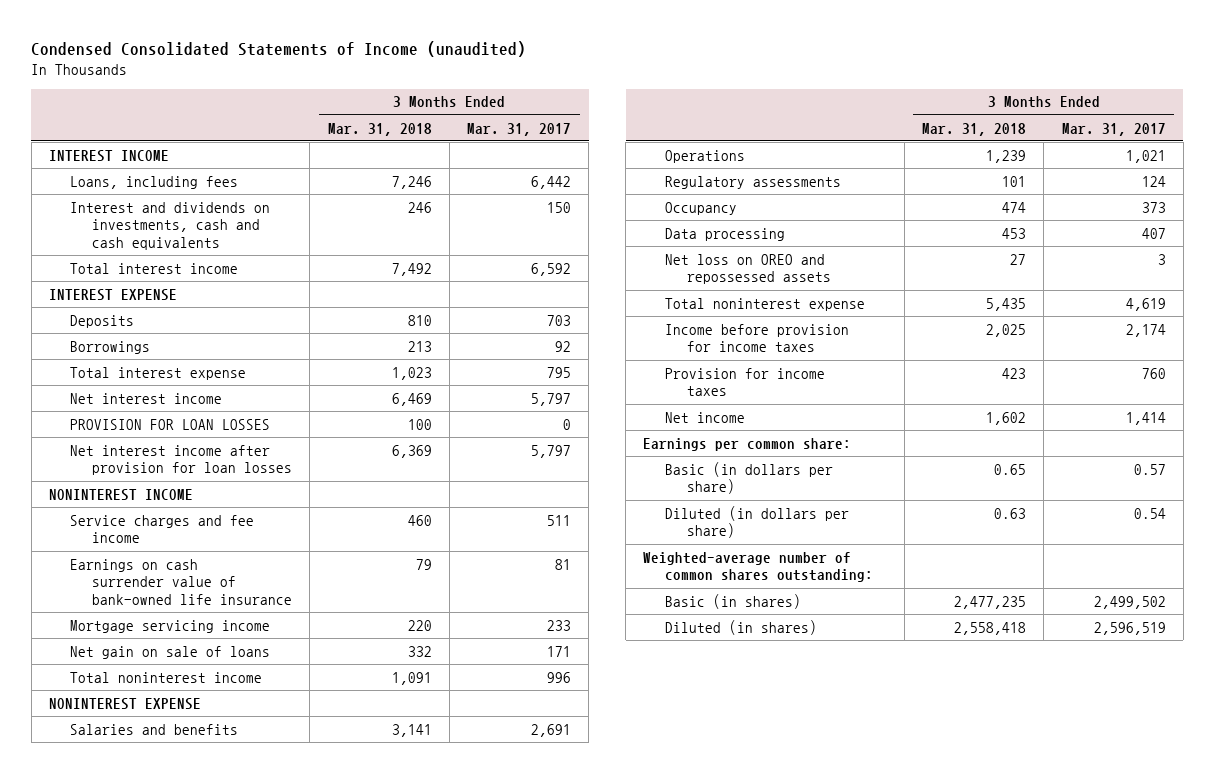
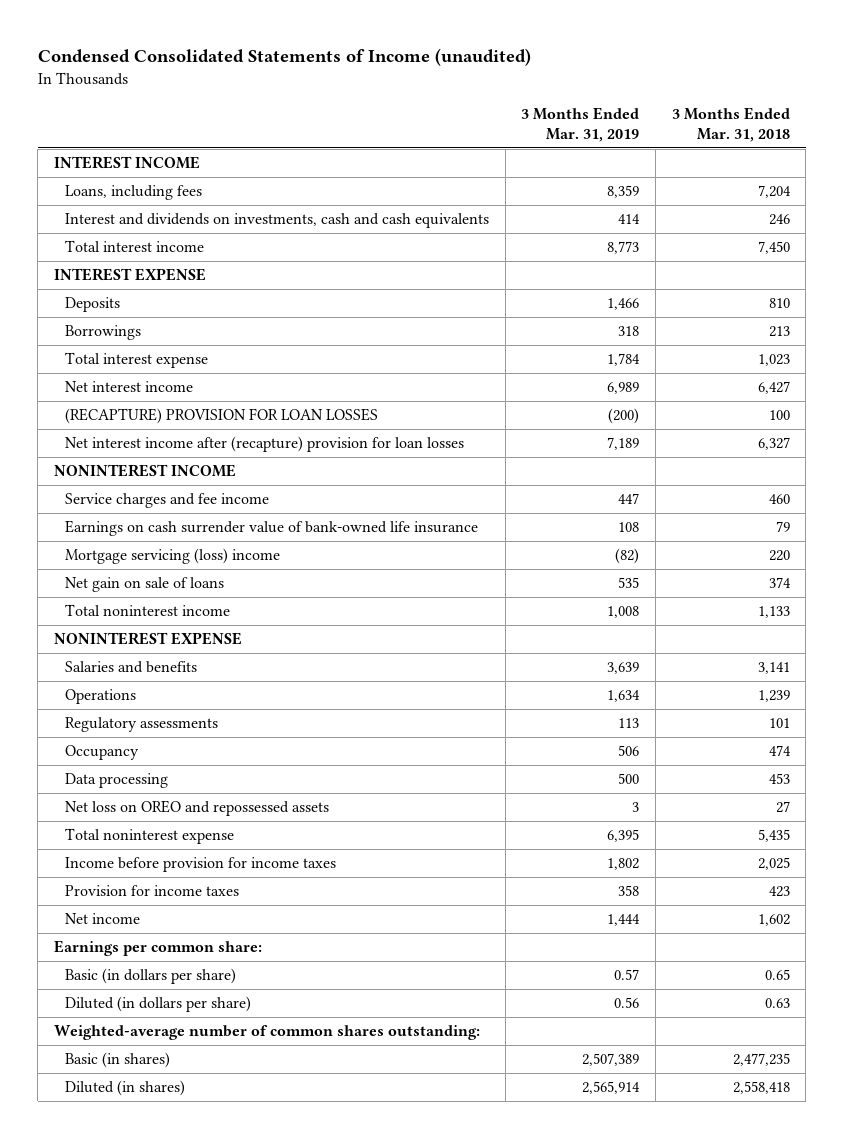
- | 3 Months Ended Mar. 31, 2018 | 3 Months Ended Mar. 31, 2017
+ | 3 Months Ended Mar. 31, 2019 | 3 Months Ended Mar. 31, 2018
- Loans, including fees | 7,246 | 6,442
+ Loans, including fees | 8,359 | 7,204
- Total interest income | 7,492 | 6,592
+ Total interest income | 8,773 | 7,450
- Net interest income | 6,469 | 5,797
- PROVISION FOR LOAN LOSSES | 100 | 0
- Net interest income after provision for loan losses | 6,369 | 5,797
+ Net interest income | 6,989 | 6,427
+ (RECAPTURE) PROVISION FOR LOAN LOSSES | (200) | 100
+ Net interest income after (recapture) provision for loan losses | 7,189 | 6,327
- Mortgage servicing income | 220 | 233
- Net gain on sale of loans | 332 | 171
- Total noninterest income | 1,091 | 996
+ Mortgage servicing (loss) income | (82) | 220
+ Net gain on sale of loans | 535 | 374
+ Total noninterest income | 1,008 | 1,133

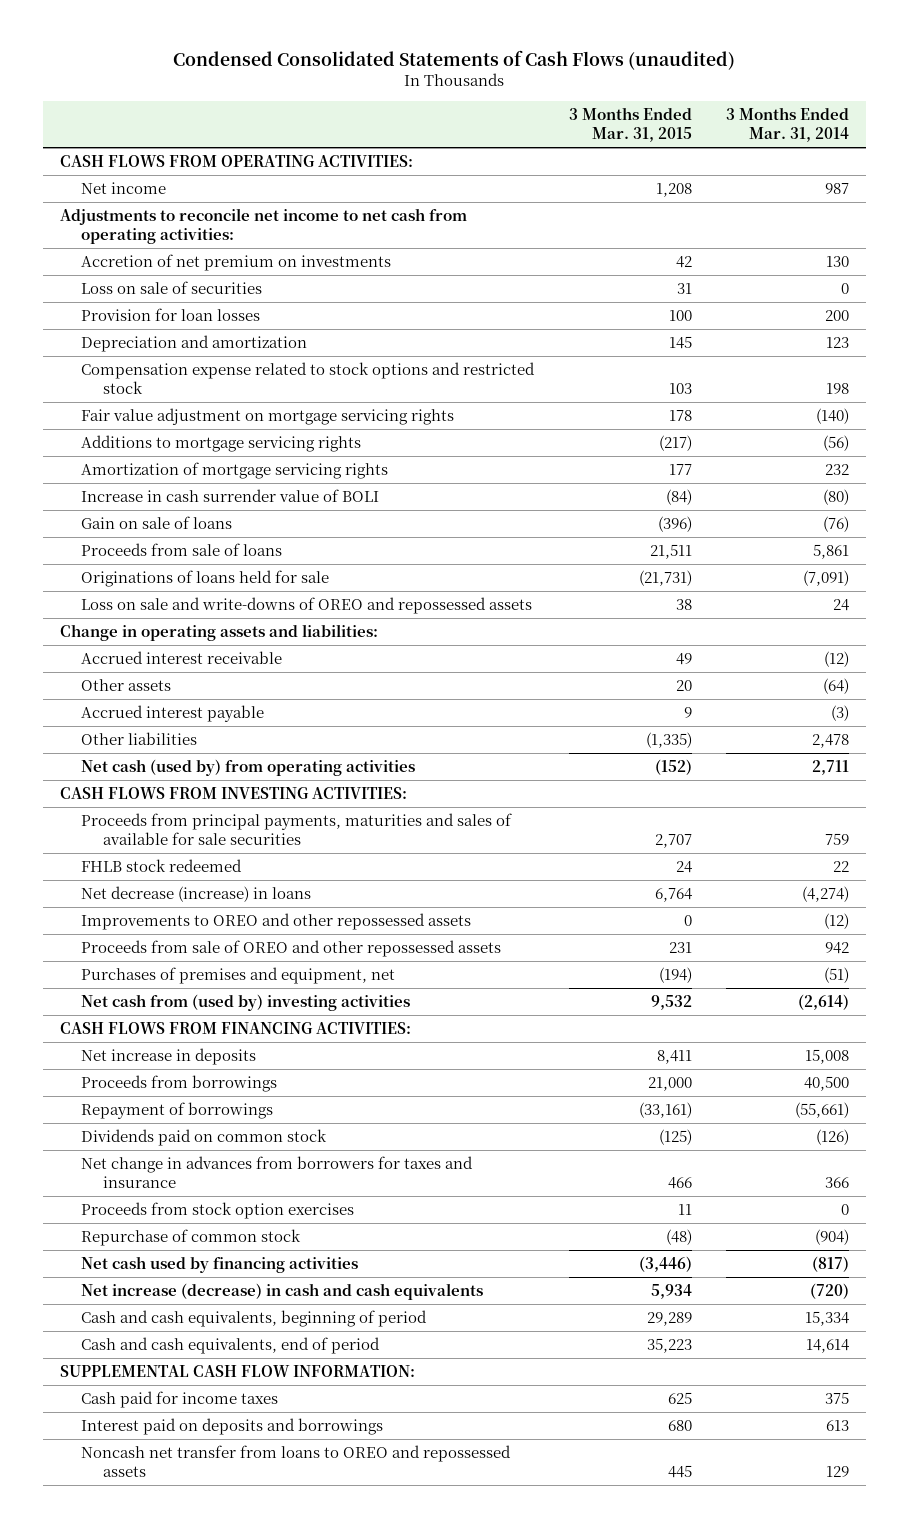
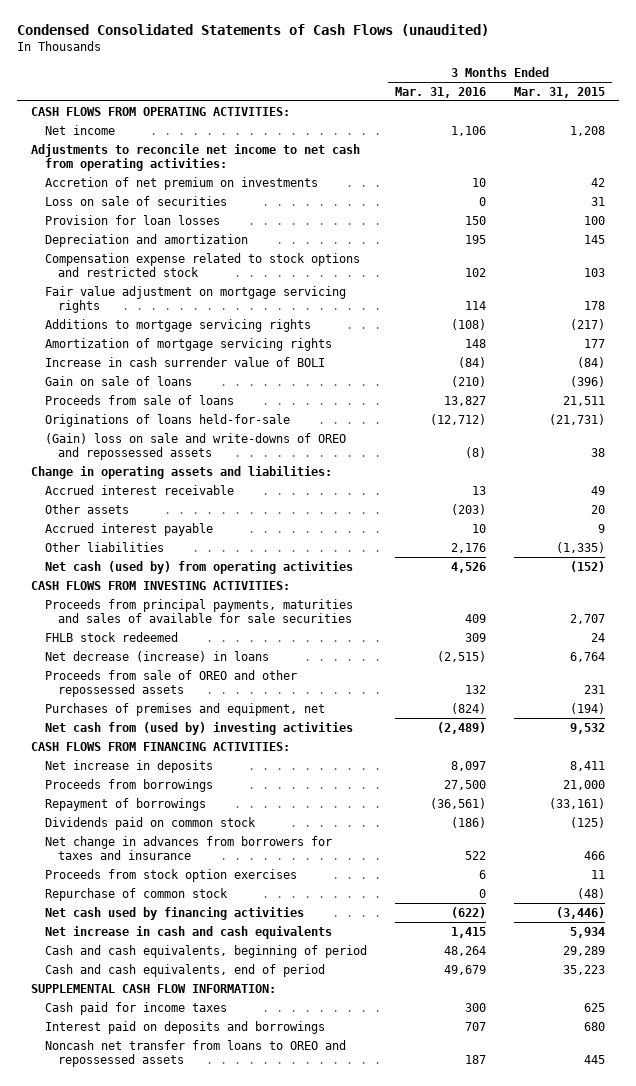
- | 3 Months Ended Mar. 31, 2015 | 3 Months Ended Mar. 31, 2014
+ | 3 Months Ended Mar. 31, 2016 | 3 Months Ended Mar. 31, 2015
- Originations of loans held for sale | (21,731) | (7,091)
- Loss on sale and write-downs of OREO and repossessed assets | 38 | 24
+ Originations of loans held-for-sale | (12,712) | (21,731)
+ (Gain) loss on sale and write-downs of OREO and repossessed assets | (8) | 38
- Improvements to OREO and other repossessed assets | 0 | (12)
- Net increase (decrease) in cash and cash equivalents | 5,934 | (720)
+ Net increase in cash and cash equivalents | 1,415 | 5,934

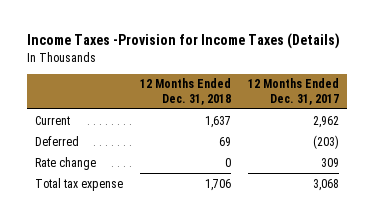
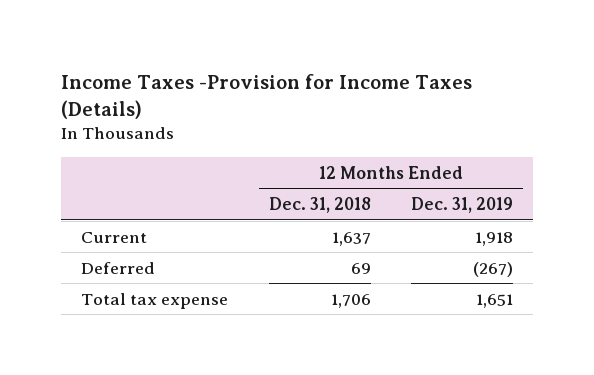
- | 12 Months Ended Dec. 31, 2018 | 12 Months Ended Dec. 31, 2017
+ | 12 Months Ended Dec. 31, 2018 | 12 Months Ended Dec. 31, 2019
- Rate change | 0 | 309

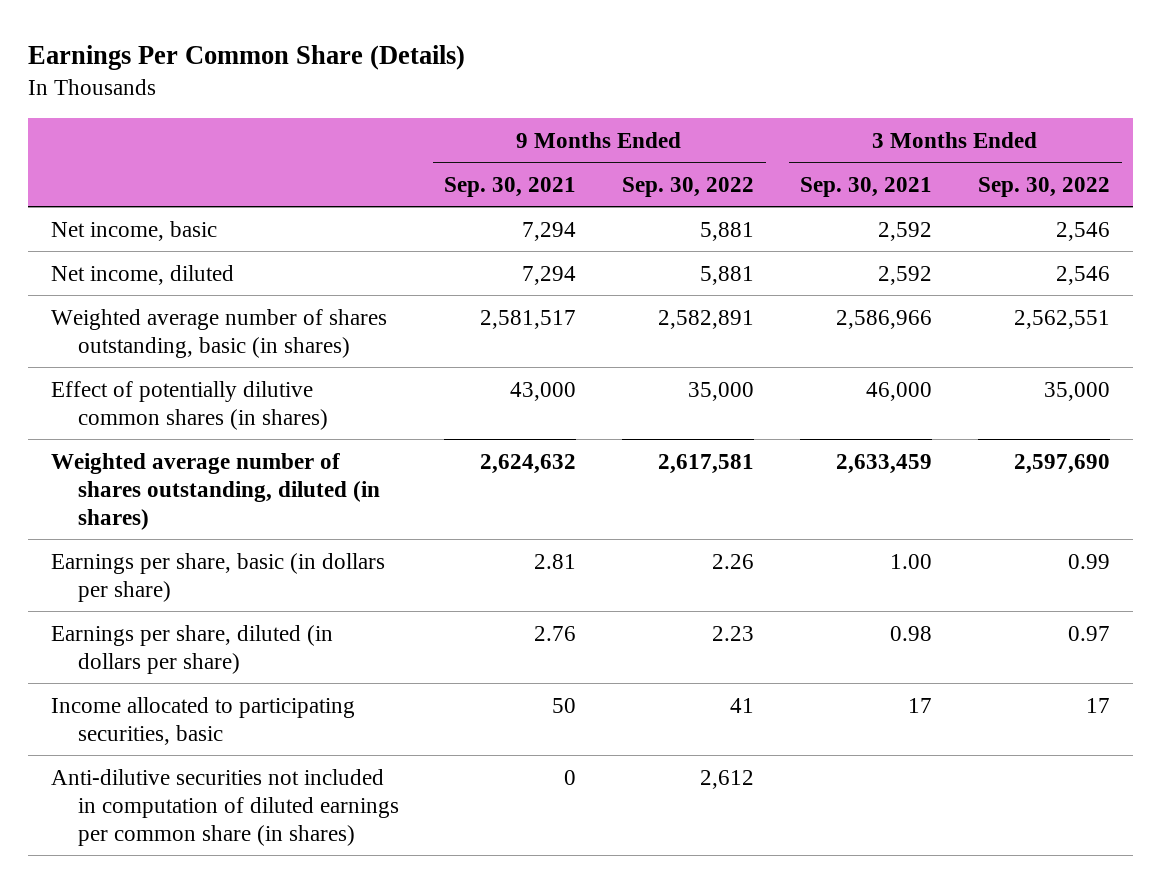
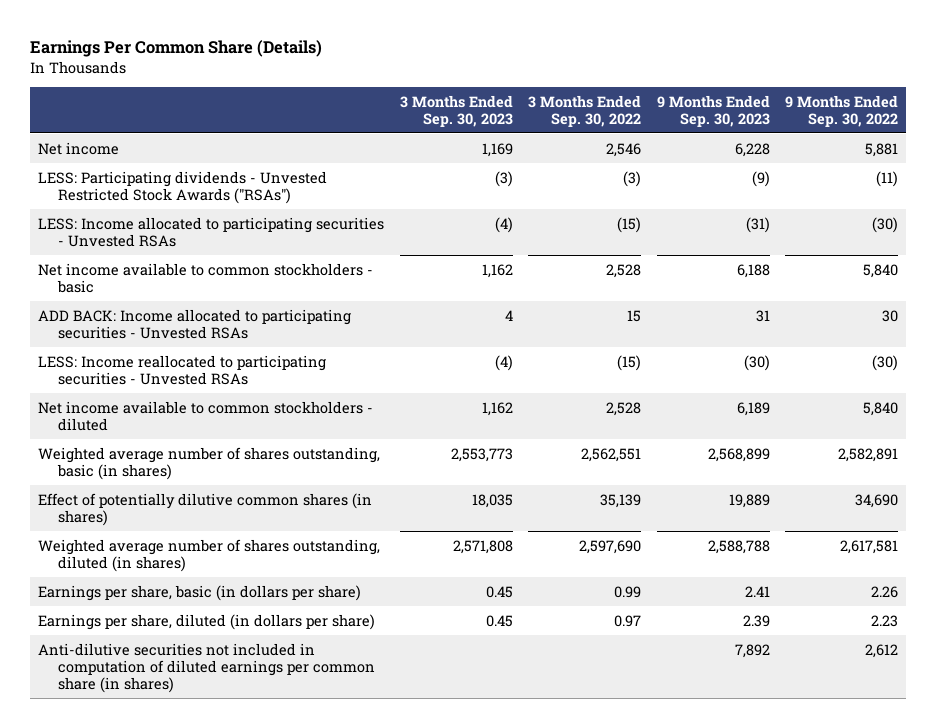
- | 9 Months Ended Sep. 30, 2021 | 9 Months Ended Sep. 30, 2022 | 3 Months Ended Sep. 30, 2021 | 3 Months Ended Sep. 30, 2022
+ | 3 Months Ended Sep. 30, 2023 | 3 Months Ended Sep. 30, 2022 | 9 Months Ended Sep. 30, 2023 | 9 Months Ended Sep. 30, 2022
- Net income, basic | 7,294 | 5,881 | 2,592 | 2,546
- Net income, diluted | 7,294 | 5,881 | 2,592 | 2,546
+ Net income | 1,169 | 2,546 | 6,228 | 5,881
+ LESS: Participating dividends - Unvested Restricted Stock Awards ("RSAs") | (3) | (3) | (9) | (11)
+ LESS: Income allocated to participating securities - Unvested RSAs | (4) | (15) | (31) | (30)
+ Net income available to common stockholders - basic | 1,162 | 2,528 | 6,188 | 5,840
+ ADD BACK: Income allocated to participating securities - Unvested RSAs | 4 | 15 | 31 | 30
+ LESS: Income reallocated to participating securities - Unvested RSAs | (4) | (15) | (30) | (30)
+ Net income available to common stockholders - diluted | 1,162 | 2,528 | 6,189 | 5,840
- Effect of potentially dilutive common shares (in shares) | 43,000 | 35,000 | 46,000 | 35,000
+ Effect of potentially dilutive common shares (in shares) | 18,035 | 35,139 | 19,889 | 34,690
- Income allocated to participating securities, basic | 50 | 41 | 17 | 17

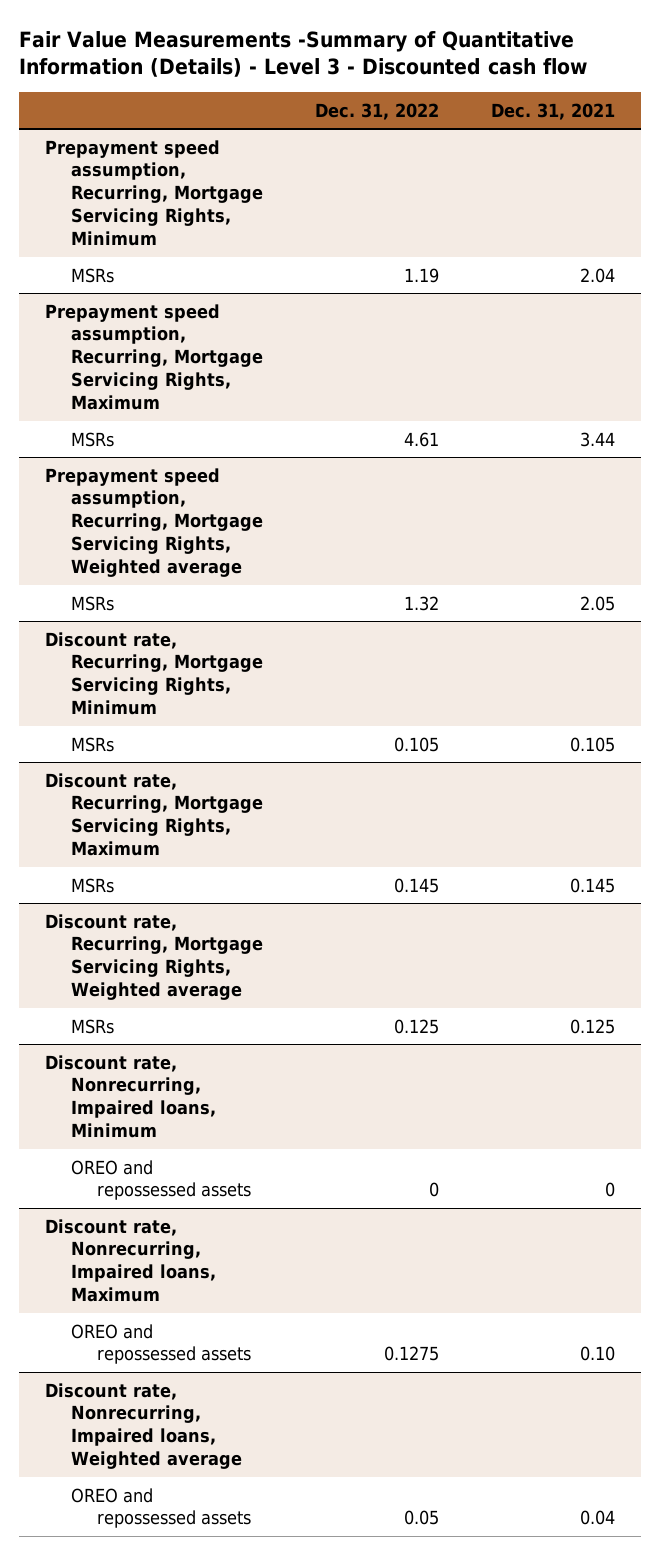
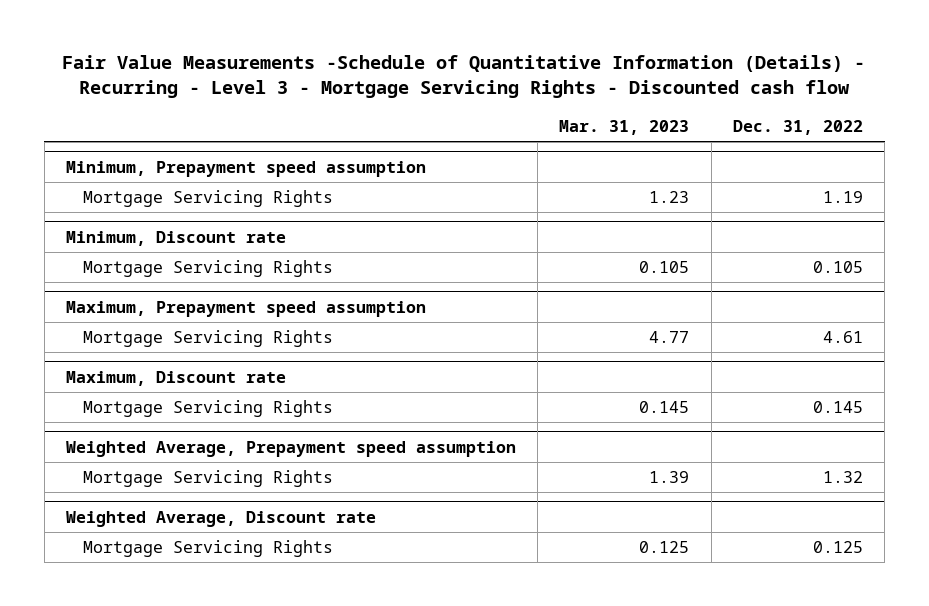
- Fair Value Measurements -Summary of Quantitative Information (Details) - Level 3 - Discounted cash flow
+ Fair Value Measurements -Schedule of Quantitative Information (Details) - Recurring - Level 3 - Mortgage Servicing Rights - Discounted cash flow
- | Dec. 31, 2022 | Dec. 31, 2021
+ | Mar. 31, 2023 | Dec. 31, 2022
- Prepayment speed assumption, Recurring, Mortgage Servicing Rights, Minimum
- MSRs | 1.19 | 2.04
- Prepayment speed assumption, Recurring, Mortgage Servicing Rights, Maximum
- MSRs | 4.61 | 3.44
- Prepayment speed assumption, Recurring, Mortgage Servicing Rights, Weighted average
- MSRs | 1.32 | 2.05
- Discount rate, Recurring, Mortgage Servicing Rights, Minimum
- MSRs | 0.105 | 0.105
- Discount rate, Recurring, Mortgage Servicing Rights, Maximum
- MSRs | 0.145 | 0.145
- Discount rate, Recurring, Mortgage Servicing Rights, Weighted average
- MSRs | 0.125 | 0.125
- Discount rate, Nonrecurring, Impaired loans, Minimum
- OREO and repossessed assets | 0 | 0
- Discount rate, Nonrecurring, Impaired loans, Maximum
- OREO and repossessed assets | 0.1275 | 0.10
- Discount rate, Nonrecurring, Impaired loans, Weighted average
- OREO and repossessed assets | 0.05 | 0.04
+ Minimum, Prepayment speed assumption
+ Mortgage Servicing Rights | 1.23 | 1.19
+ Minimum, Discount rate
+ Mortgage Servicing Rights | 0.105 | 0.105
+ Maximum, Prepayment speed assumption
+ Mortgage Servicing Rights | 4.77 | 4.61
+ Maximum, Discount rate
+ Mortgage Servicing Rights | 0.145 | 0.145
+ Weighted Average, Prepayment speed assumption
+ Mortgage Servicing Rights | 1.39 | 1.32
+ Weighted Average, Discount rate
+ Mortgage Servicing Rights | 0.125 | 0.125

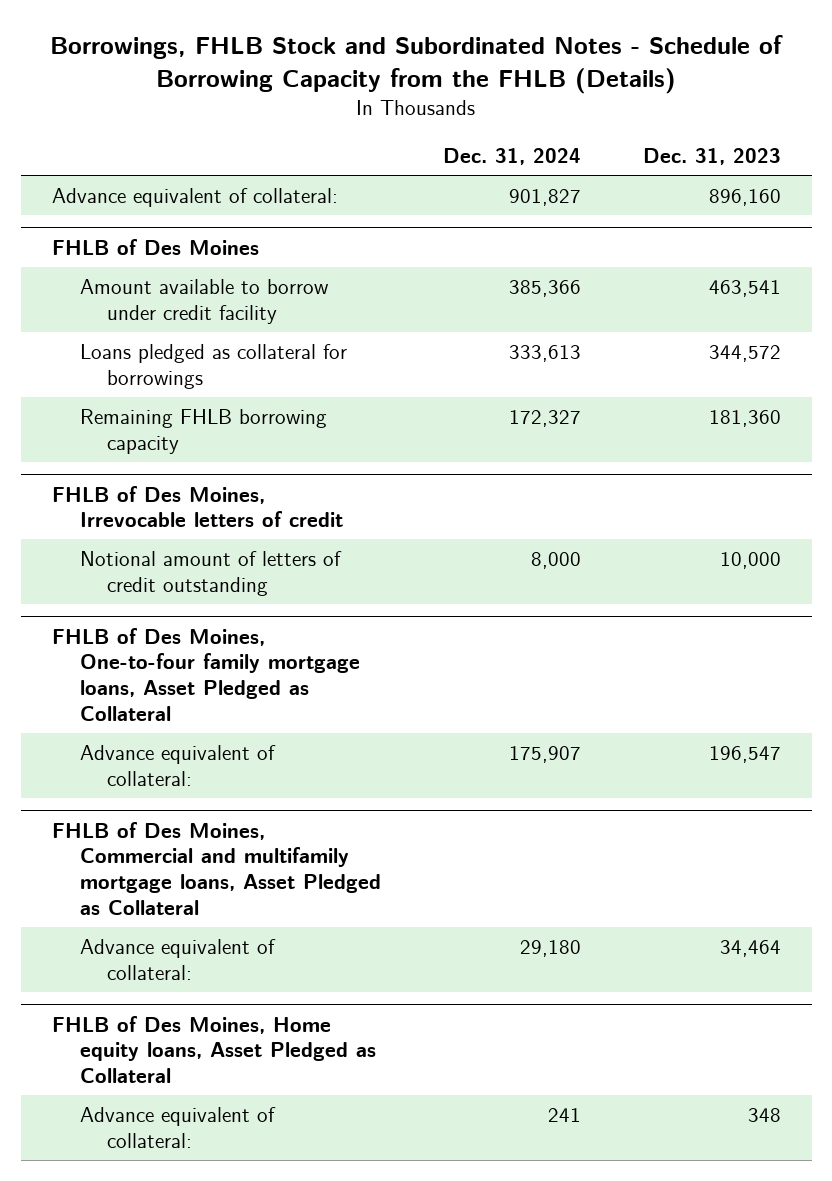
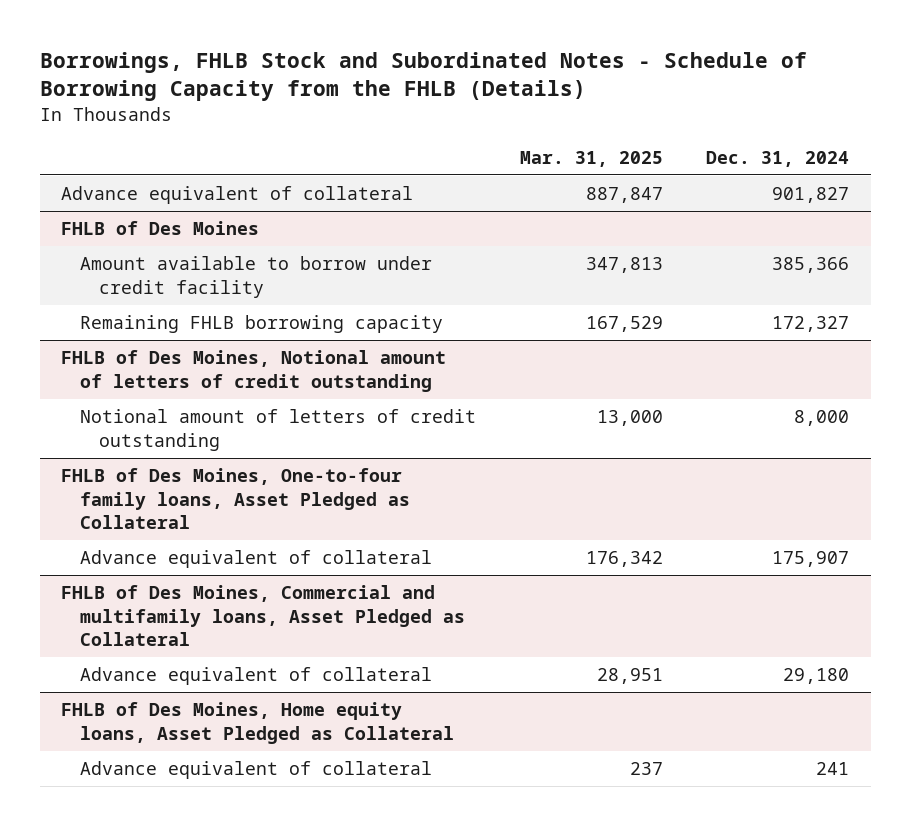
- | Dec. 31, 2024 | Dec. 31, 2023
+ | Mar. 31, 2025 | Dec. 31, 2024
- Advance equivalent of collateral: | 901,827 | 896,160
+ Advance equivalent of collateral | 887,847 | 901,827
@ FHLB of Des Moines
- Loans pledged as collateral for borrowings | 333,613 | 344,572
- FHLB of Des Moines, Irrevocable letters of credit
+ FHLB of Des Moines, Notional amount of letters of credit outstanding
- FHLB of Des Moines, One-to-four family mortgage loans, Asset Pledged as Collateral
- Advance equivalent of collateral: | 175,907 | 196,547
- FHLB of Des Moines, Commercial and multifamily mortgage loans, Asset Pledged as Collateral
- Advance equivalent of collateral: | 29,180 | 34,464
+ FHLB of Des Moines, One-to-four family loans, Asset Pledged as Collateral
+ Advance equivalent of collateral | 176,342 | 175,907
+ FHLB of Des Moines, Commercial and multifamily loans, Asset Pledged as Collateral
+ Advance equivalent of collateral | 28,951 | 29,180
@ FHLB of Des Moines, Home equity loans, Asset Pledged as Collateral
- Advance equivalent of collateral: | 241 | 348
+ Advance equivalent of collateral | 237 | 241

